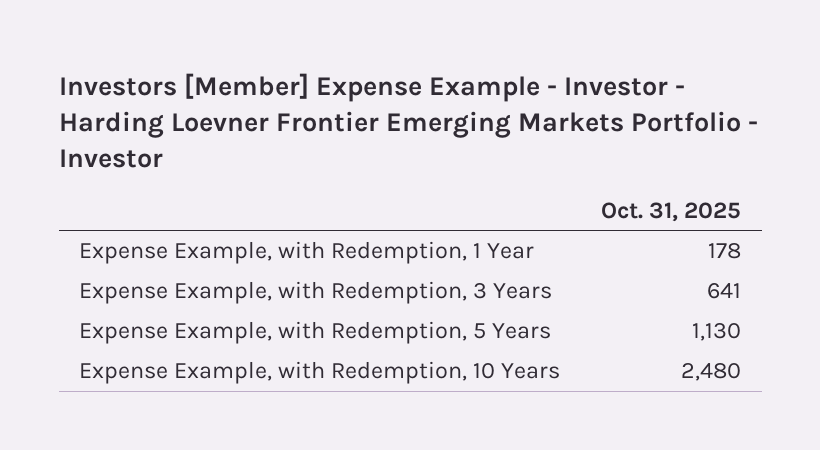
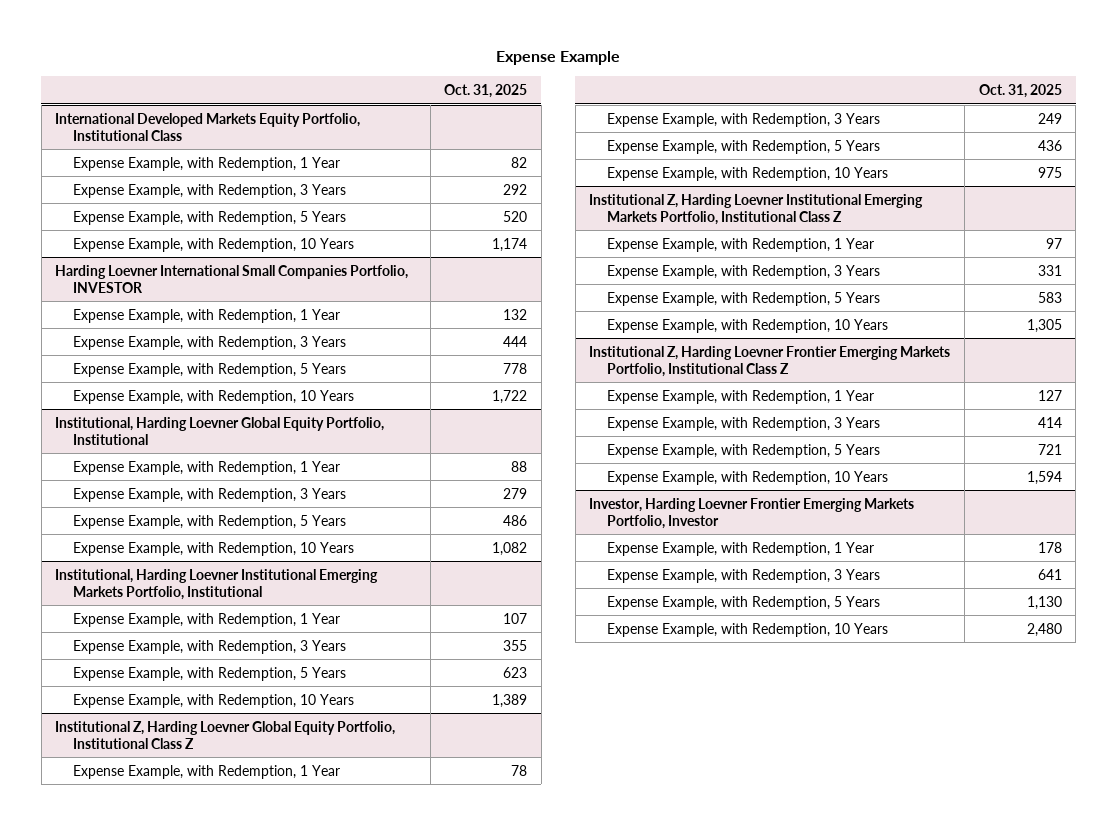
- Investors [Member] Expense Example - Investor - Harding Loevner Frontier Emerging Markets Portfolio - Investor
+ Expense Example
+ International Developed Markets Equity Portfolio, Institutional Class
+ Expense Example, with Redemption, 1 Year | 82
+ Expense Example, with Redemption, 3 Years | 292
+ Expense Example, with Redemption, 5 Years | 520
+ Expense Example, with Redemption, 10 Years | 1,174
+ Harding Loevner International Small Companies Portfolio, INVESTOR
+ Expense Example, with Redemption, 1 Year | 132
+ Expense Example, with Redemption, 3 Years | 444
+ Expense Example, with Redemption, 5 Years | 778
+ Expense Example, with Redemption, 10 Years | 1,722
+ Institutional, Harding Loevner Global Equity Portfolio, Institutional
+ Expense Example, with Redemption, 1 Year | 88
+ Expense Example, with Redemption, 3 Years | 279
+ Expense Example, with Redemption, 5 Years | 486
+ Expense Example, with Redemption, 10 Years | 1,082
+ Institutional, Harding Loevner Institutional Emerging Markets Portfolio, Institutional
+ Expense Example, with Redemption, 1 Year | 107
+ Expense Example, with Redemption, 3 Years | 355
+ Expense Example, with Redemption, 5 Years | 623
+ Expense Example, with Redemption, 10 Years | 1,389
+ Institutional Z, Harding Loevner Global Equity Portfolio, Institutional Class Z
+ Expense Example, with Redemption, 1 Year | 78
+ Expense Example, with Redemption, 3 Years | 249
+ Expense Example, with Redemption, 5 Years | 436
+ Expense Example, with Redemption, 10 Years | 975
+ Institutional Z, Harding Loevner Institutional Emerging Markets Portfolio, Institutional Class Z
+ Expense Example, with Redemption, 1 Year | 97
+ Expense Example, with Redemption, 3 Years | 331
+ Expense Example, with Redemption, 5 Years | 583
+ Expense Example, with Redemption, 10 Years | 1,305
+ Institutional Z, Harding Loevner Frontier Emerging Markets Portfolio, Institutional Class Z
+ Expense Example, with Redemption, 1 Year | 127
+ Expense Example, with Redemption, 3 Years | 414
+ Expense Example, with Redemption, 5 Years | 721
+ Expense Example, with Redemption, 10 Years | 1,594
+ Investor, Harding Loevner Frontier Emerging Markets Portfolio, Investor

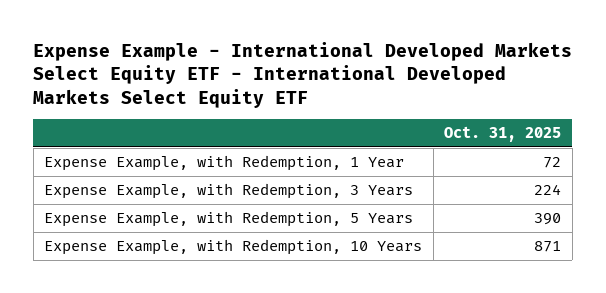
- Expense Example
+ Expense Example - International Developed Markets Select Equity ETF - International Developed Markets Select Equity ETF
- International Developed Markets Equity Portfolio, Institutional Class
- Expense Example, with Redemption, 1 Year | 82
- Expense Example, with Redemption, 3 Years | 292
- Expense Example, with Redemption, 5 Years | 520
- Expense Example, with Redemption, 10 Years | 1,174
- Harding Loevner International Small Companies Portfolio, INVESTOR
- Expense Example, with Redemption, 1 Year | 132
- Expense Example, with Redemption, 3 Years | 444
- Expense Example, with Redemption, 5 Years | 778
- Expense Example, with Redemption, 10 Years | 1,722
- Institutional, Harding Loevner Global Equity Portfolio, Institutional
- Expense Example, with Redemption, 1 Year | 88
- Expense Example, with Redemption, 3 Years | 279
- Expense Example, with Redemption, 5 Years | 486
- Expense Example, with Redemption, 10 Years | 1,082
- Institutional, Harding Loevner Institutional Emerging Markets Portfolio, Institutional
- Expense Example, with Redemption, 1 Year | 107
- Expense Example, with Redemption, 3 Years | 355
- Expense Example, with Redemption, 5 Years | 623
- Expense Example, with Redemption, 10 Years | 1,389
- Institutional Z, Harding Loevner Global Equity Portfolio, Institutional Class Z
- Expense Example, with Redemption, 1 Year | 78
- Expense Example, with Redemption, 3 Years | 249
- Expense Example, with Redemption, 5 Years | 436
- Expense Example, with Redemption, 10 Years | 975
- Institutional Z, Harding Loevner Institutional Emerging Markets Portfolio, Institutional Class Z
- Expense Example, with Redemption, 1 Year | 97
- Expense Example, with Redemption, 3 Years | 331
- Expense Example, with Redemption, 5 Years | 583
- Expense Example, with Redemption, 10 Years | 1,305
- Institutional Z, Harding Loevner Frontier Emerging Markets Portfolio, Institutional Class Z
- Expense Example, with Redemption, 1 Year | 127
- Expense Example, with Redemption, 3 Years | 414
- Expense Example, with Redemption, 5 Years | 721
- Expense Example, with Redemption, 10 Years | 1,594
- Investor, Harding Loevner Frontier Emerging Markets Portfolio, Investor
- Expense Example, with Redemption, 1 Year | 178
- Expense Example, with Redemption, 3 Years | 641
- Expense Example, with Redemption, 5 Years | 1,130
- Expense Example, with Redemption, 10 Years | 2,480
+ Expense Example, with Redemption, 1 Year | 72
+ Expense Example, with Redemption, 3 Years | 224
+ Expense Example, with Redemption, 5 Years | 390
+ Expense Example, with Redemption, 10 Years | 871

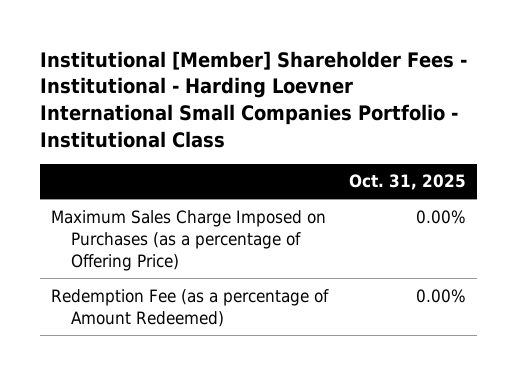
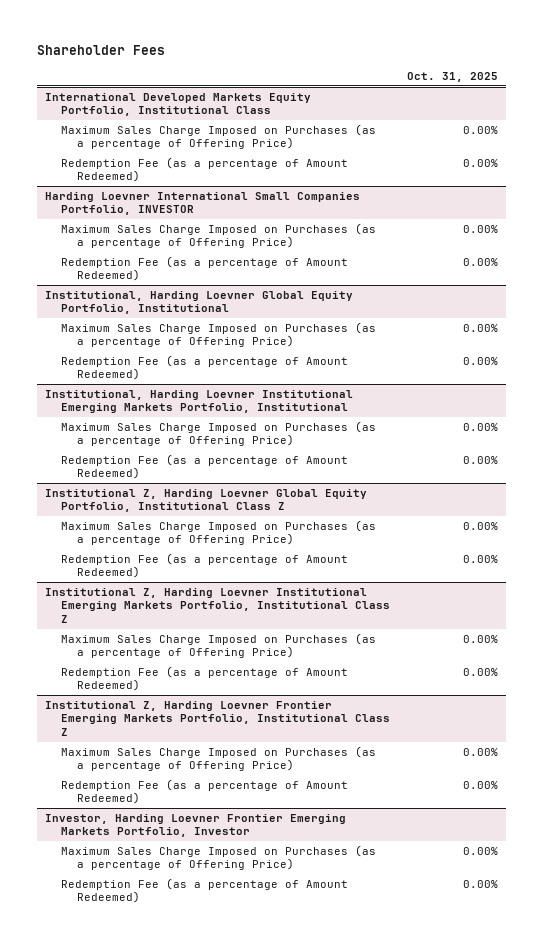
- Institutional [Member] Shareholder Fees - Institutional - Harding Loevner International Small Companies Portfolio - Institutional Class
+ Shareholder Fees
+ International Developed Markets Equity Portfolio, Institutional Class
+ Harding Loevner International Small Companies Portfolio, INVESTOR
+ Maximum Sales Charge Imposed on Purchases (as a percentage of Offering Price) | 0.00%
+ Redemption Fee (as a percentage of Amount Redeemed) | 0.00%
+ Institutional, Harding Loevner Global Equity Portfolio, Institutional
+ Maximum Sales Charge Imposed on Purchases (as a percentage of Offering Price) | 0.00%
+ Redemption Fee (as a percentage of Amount Redeemed) | 0.00%
+ Institutional, Harding Loevner Institutional Emerging Markets Portfolio, Institutional
+ Maximum Sales Charge Imposed on Purchases (as a percentage of Offering Price) | 0.00%
+ Redemption Fee (as a percentage of Amount Redeemed) | 0.00%
+ Institutional Z, Harding Loevner Global Equity Portfolio, Institutional Class Z
+ Maximum Sales Charge Imposed on Purchases (as a percentage of Offering Price) | 0.00%
+ Redemption Fee (as a percentage of Amount Redeemed) | 0.00%
+ Institutional Z, Harding Loevner Institutional Emerging Markets Portfolio, Institutional Class Z
+ Maximum Sales Charge Imposed on Purchases (as a percentage of Offering Price) | 0.00%
+ Redemption Fee (as a percentage of Amount Redeemed) | 0.00%
+ Institutional Z, Harding Loevner Frontier Emerging Markets Portfolio, Institutional Class Z
+ Maximum Sales Charge Imposed on Purchases (as a percentage of Offering Price) | 0.00%
+ Redemption Fee (as a percentage of Amount Redeemed) | 0.00%
+ Investor, Harding Loevner Frontier Emerging Markets Portfolio, Investor
+ Maximum Sales Charge Imposed on Purchases (as a percentage of Offering Price) | 0.00%
+ Redemption Fee (as a percentage of Amount Redeemed) | 0.00%

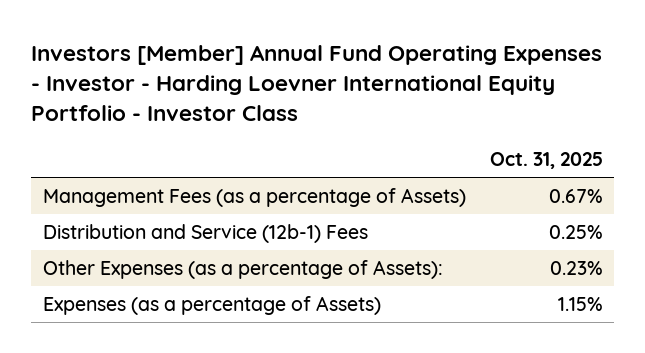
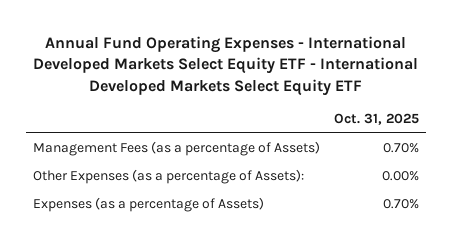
- Investors [Member] Annual Fund Operating Expenses - Investor - Harding Loevner International Equity Portfolio - Investor Class
+ Annual Fund Operating Expenses - International Developed Markets Select Equity ETF - International Developed Markets Select Equity ETF
- Management Fees (as a percentage of Assets) | 0.67%
- Distribution and Service (12b-1) Fees | 0.25%
- Other Expenses (as a percentage of Assets): | 0.23%
- Expenses (as a percentage of Assets) | 1.15%
+ Management Fees (as a percentage of Assets) | 0.70%
+ Other Expenses (as a percentage of Assets): | 0.00%
+ Expenses (as a percentage of Assets) | 0.70%

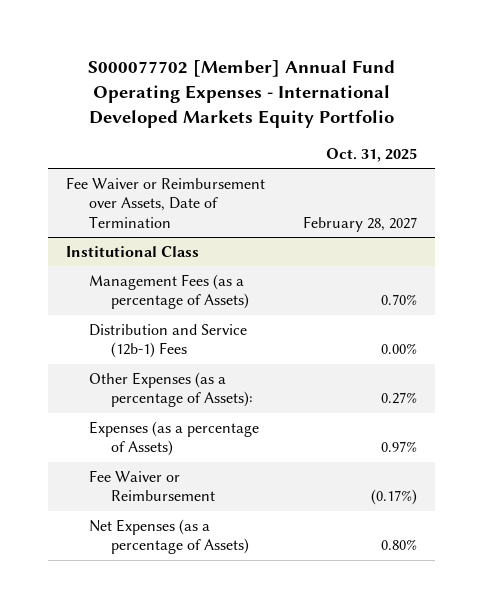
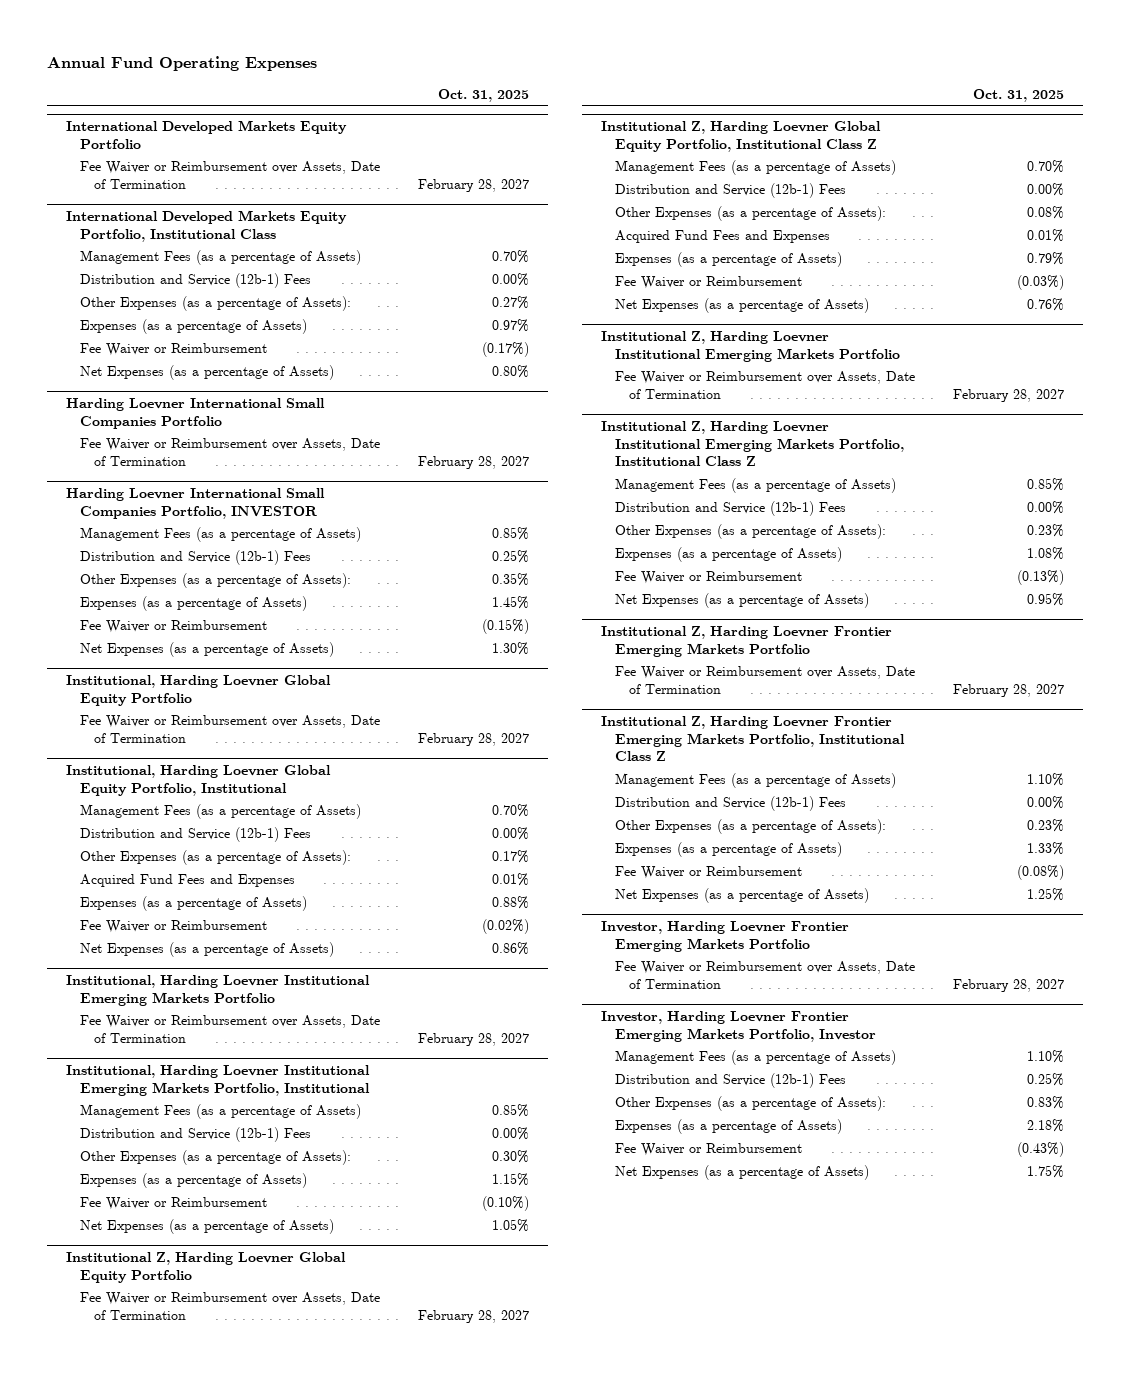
- S000077702 [Member] Annual Fund Operating Expenses - International Developed Markets Equity Portfolio
+ Annual Fund Operating Expenses
+ International Developed Markets Equity Portfolio
- Institutional Class
+ International Developed Markets Equity Portfolio, Institutional Class
+ Harding Loevner International Small Companies Portfolio
+ Fee Waiver or Reimbursement over Assets, Date of Termination | February 28, 2027
+ Harding Loevner International Small Companies Portfolio, INVESTOR
+ Management Fees (as a percentage of Assets) | 0.85%
+ Distribution and Service (12b-1) Fees | 0.25%
+ Other Expenses (as a percentage of Assets): | 0.35%
+ Expenses (as a percentage of Assets) | 1.45%
+ Fee Waiver or Reimbursement | (0.15%)
+ Net Expenses (as a percentage of Assets) | 1.30%
+ Institutional, Harding Loevner Global Equity Portfolio
+ Fee Waiver or Reimbursement over Assets, Date of Termination | February 28, 2027
+ Institutional, Harding Loevner Global Equity Portfolio, Institutional
+ Management Fees (as a percentage of Assets) | 0.70%
+ Distribution and Service (12b-1) Fees | 0.00%
+ Other Expenses (as a percentage of Assets): | 0.17%
+ Acquired Fund Fees and Expenses | 0.01%
+ Expenses (as a percentage of Assets) | 0.88%
+ Fee Waiver or Reimbursement | (0.02%)
+ Net Expenses (as a percentage of Assets) | 0.86%
+ Institutional, Harding Loevner Institutional Emerging Markets Portfolio
+ Fee Waiver or Reimbursement over Assets, Date of Termination | February 28, 2027
+ Institutional, Harding Loevner Institutional Emerging Markets Portfolio, Institutional
+ Management Fees (as a percentage of Assets) | 0.85%
+ Distribution and Service (12b-1) Fees | 0.00%
+ Other Expenses (as a percentage of Assets): | 0.30%
+ Expenses (as a percentage of Assets) | 1.15%
+ Fee Waiver or Reimbursement | (0.10%)
+ Net Expenses (as a percentage of Assets) | 1.05%
+ Institutional Z, Harding Loevner Global Equity Portfolio
+ Fee Waiver or Reimbursement over Assets, Date of Termination | February 28, 2027
+ Institutional Z, Harding Loevner Global Equity Portfolio, Institutional Class Z
+ Management Fees (as a percentage of Assets) | 0.70%
+ Distribution and Service (12b-1) Fees | 0.00%
+ Other Expenses (as a percentage of Assets): | 0.08%
+ Acquired Fund Fees and Expenses | 0.01%
+ Expenses (as a percentage of Assets) | 0.79%
+ Fee Waiver or Reimbursement | (0.03%)
+ Net Expenses (as a percentage of Assets) | 0.76%
+ Institutional Z, Harding Loevner Institutional Emerging Markets Portfolio
+ Fee Waiver or Reimbursement over Assets, Date of Termination | February 28, 2027
+ Institutional Z, Harding Loevner Institutional Emerging Markets Portfolio, Institutional Class Z
+ Management Fees (as a percentage of Assets) | 0.85%
+ Distribution and Service (12b-1) Fees | 0.00%
+ Other Expenses (as a percentage of Assets): | 0.23%
+ Expenses (as a percentage of Assets) | 1.08%
+ Fee Waiver or Reimbursement | (0.13%)
+ Net Expenses (as a percentage of Assets) | 0.95%
+ Institutional Z, Harding Loevner Frontier Emerging Markets Portfolio
+ Fee Waiver or Reimbursement over Assets, Date of Termination | February 28, 2027
+ Institutional Z, Harding Loevner Frontier Emerging Markets Portfolio, Institutional Class Z
+ Management Fees (as a percentage of Assets) | 1.10%
+ Distribution and Service (12b-1) Fees | 0.00%
+ Other Expenses (as a percentage of Assets): | 0.23%
+ Expenses (as a percentage of Assets) | 1.33%
+ Fee Waiver or Reimbursement | (0.08%)
+ Net Expenses (as a percentage of Assets) | 1.25%
+ Investor, Harding Loevner Frontier Emerging Markets Portfolio
+ Fee Waiver or Reimbursement over Assets, Date of Termination | February 28, 2027
+ Investor, Harding Loevner Frontier Emerging Markets Portfolio, Investor
+ Management Fees (as a percentage of Assets) | 1.10%
+ Distribution and Service (12b-1) Fees | 0.25%
+ Other Expenses (as a percentage of Assets): | 0.83%
+ Expenses (as a percentage of Assets) | 2.18%
+ Fee Waiver or Reimbursement | (0.43%)
+ Net Expenses (as a percentage of Assets) | 1.75%

